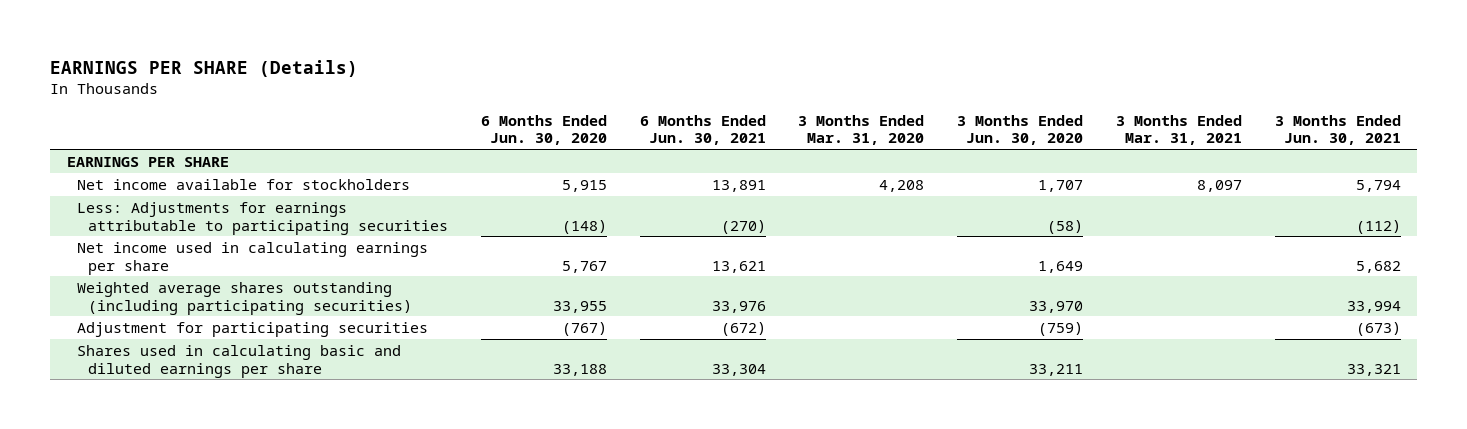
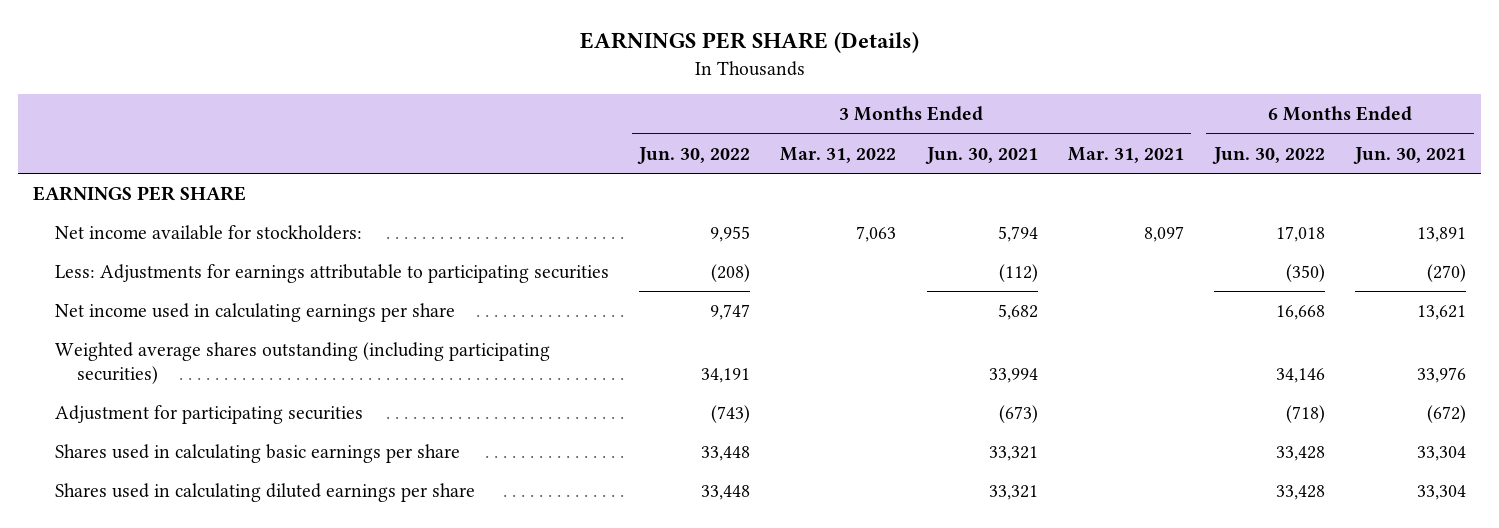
- | 6 Months Ended Jun. 30, 2020 | 6 Months Ended Jun. 30, 2021 | 3 Months Ended Mar. 31, 2020 | 3 Months Ended Jun. 30, 2020 | 3 Months Ended Mar. 31, 2021 | 3 Months Ended Jun. 30, 2021
+ | 3 Months Ended Jun. 30, 2022 | 3 Months Ended Mar. 31, 2022 | 3 Months Ended Jun. 30, 2021 | 3 Months Ended Mar. 31, 2021 | 6 Months Ended Jun. 30, 2022 | 6 Months Ended Jun. 30, 2021
- Net income available for stockholders | 5,915 | 13,891 | 4,208 | 1,707 | 8,097 | 5,794
+ Net income available for stockholders: | 9,955 | 7,063 | 5,794 | 8,097 | 17,018 | 13,891
- Shares used in calculating basic and diluted earnings per share | 33,188 | 33,304 | | 33,211 | | 33,321
+ Shares used in calculating basic earnings per share | 33,448 | | 33,321 | | 33,428 | 33,304
+ Shares used in calculating diluted earnings per share | 33,448 | | 33,321 | | 33,428 | 33,304

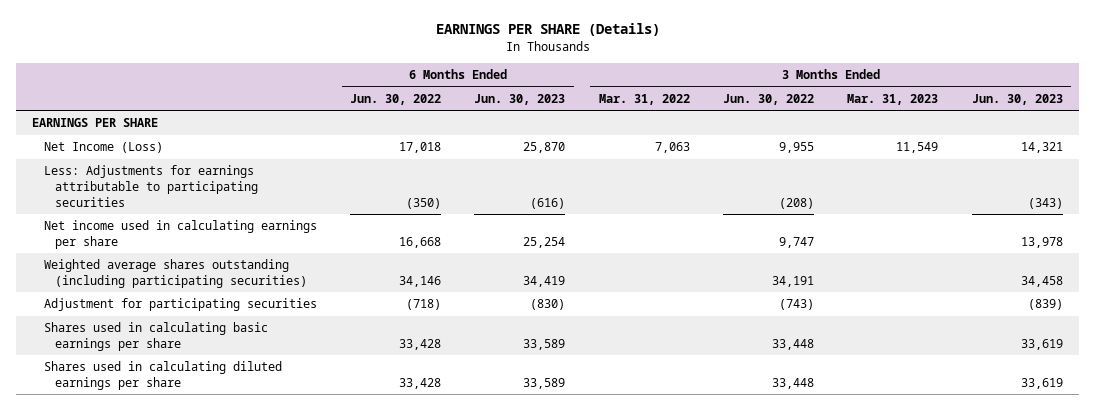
- | 3 Months Ended Jun. 30, 2022 | 3 Months Ended Mar. 31, 2022 | 3 Months Ended Jun. 30, 2021 | 3 Months Ended Mar. 31, 2021 | 6 Months Ended Jun. 30, 2022 | 6 Months Ended Jun. 30, 2021
+ | 6 Months Ended Jun. 30, 2022 | 6 Months Ended Jun. 30, 2023 | 3 Months Ended Mar. 31, 2022 | 3 Months Ended Jun. 30, 2022 | 3 Months Ended Mar. 31, 2023 | 3 Months Ended Jun. 30, 2023
- Net income available for stockholders: | 9,955 | 7,063 | 5,794 | 8,097 | 17,018 | 13,891
+ Net Income (Loss) | 17,018 | 25,870 | 7,063 | 9,955 | 11,549 | 14,321

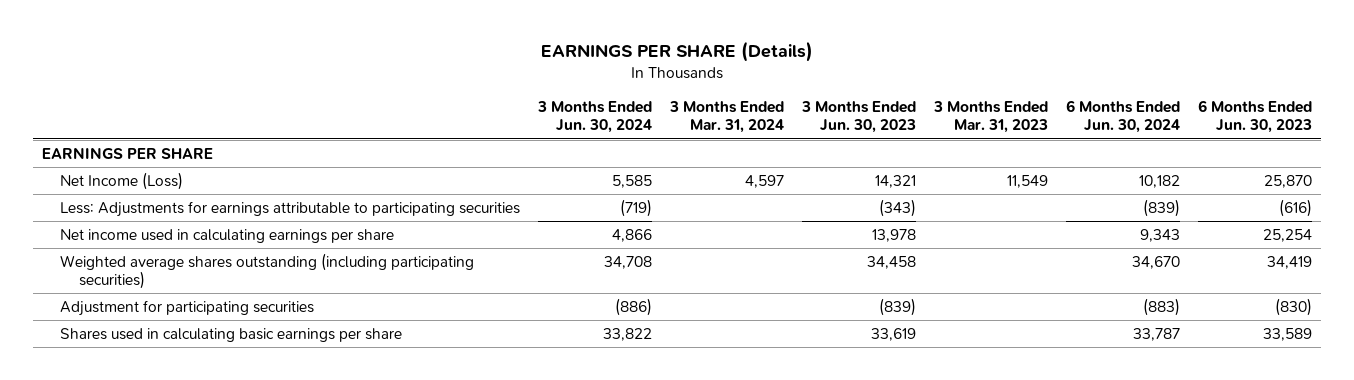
- | 6 Months Ended Jun. 30, 2022 | 6 Months Ended Jun. 30, 2023 | 3 Months Ended Mar. 31, 2022 | 3 Months Ended Jun. 30, 2022 | 3 Months Ended Mar. 31, 2023 | 3 Months Ended Jun. 30, 2023
+ | 3 Months Ended Jun. 30, 2024 | 3 Months Ended Mar. 31, 2024 | 3 Months Ended Jun. 30, 2023 | 3 Months Ended Mar. 31, 2023 | 6 Months Ended Jun. 30, 2024 | 6 Months Ended Jun. 30, 2023
- Shares used in calculating diluted earnings per share | 33,428 | 33,589 | | 33,448 | | 33,619

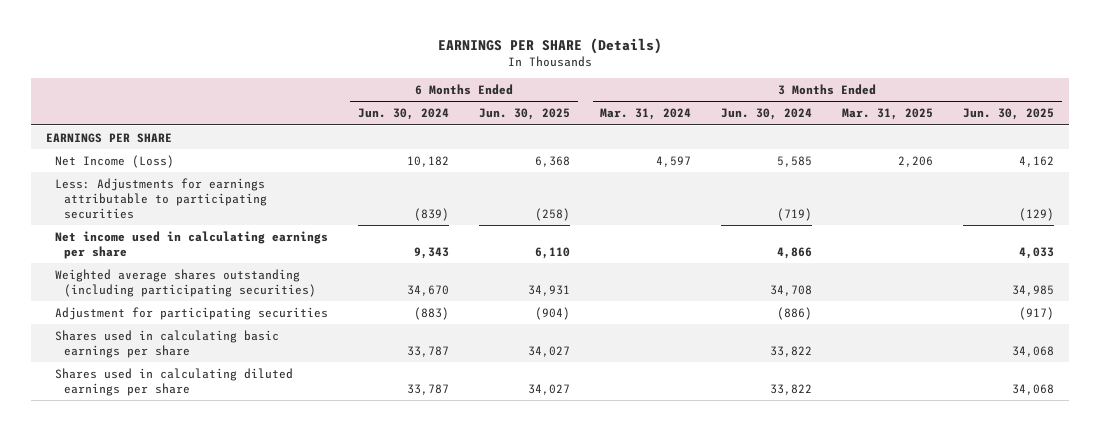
- | 3 Months Ended Jun. 30, 2024 | 3 Months Ended Mar. 31, 2024 | 3 Months Ended Jun. 30, 2023 | 3 Months Ended Mar. 31, 2023 | 6 Months Ended Jun. 30, 2024 | 6 Months Ended Jun. 30, 2023
+ | 6 Months Ended Jun. 30, 2024 | 6 Months Ended Jun. 30, 2025 | 3 Months Ended Mar. 31, 2024 | 3 Months Ended Jun. 30, 2024 | 3 Months Ended Mar. 31, 2025 | 3 Months Ended Jun. 30, 2025
+ Shares used in calculating diluted earnings per share | 33,787 | 34,027 | | 33,822 | | 34,068

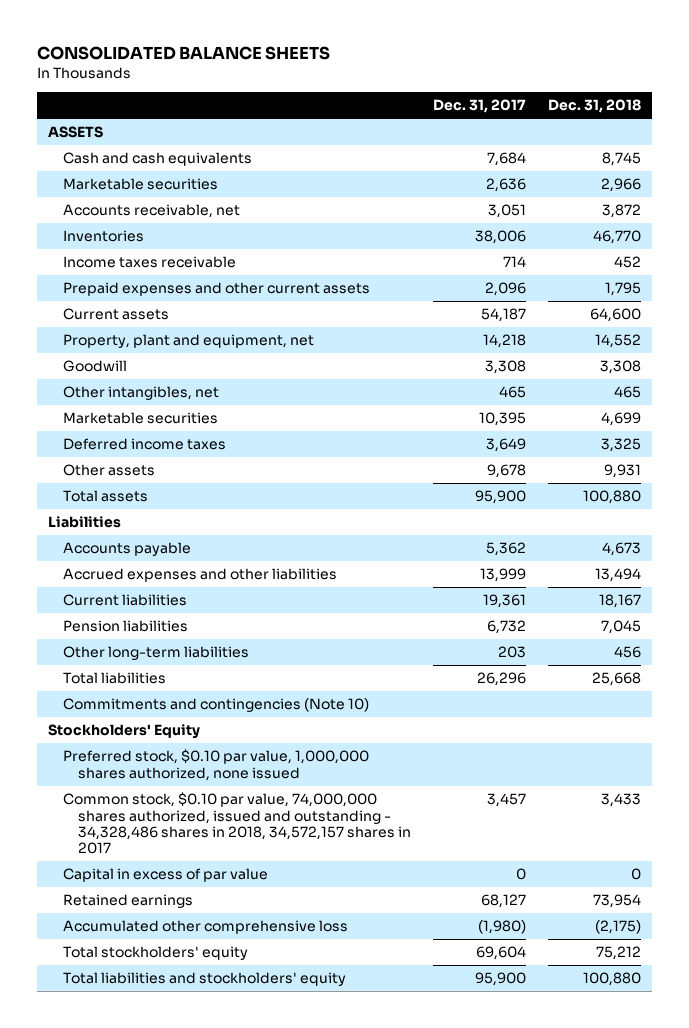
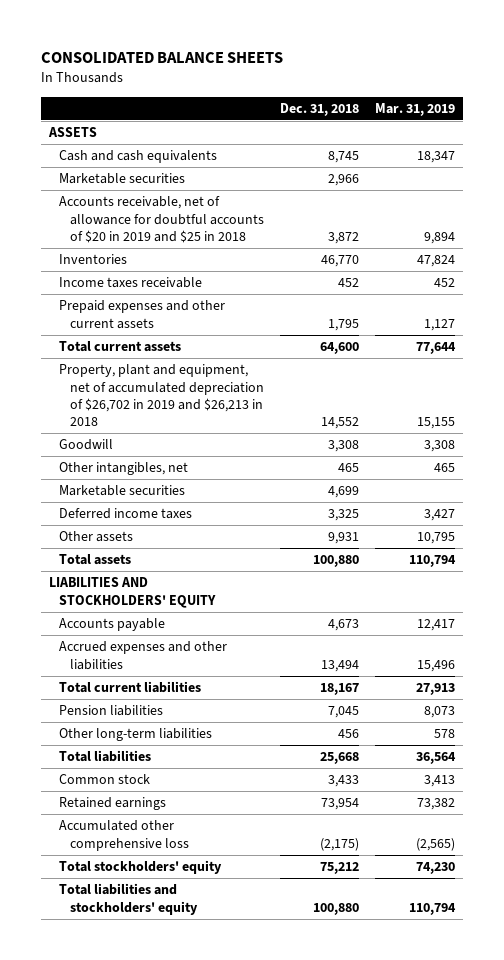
- | Dec. 31, 2017 | Dec. 31, 2018
+ | Dec. 31, 2018 | Mar. 31, 2019
- Accounts receivable, net | 3,051 | 3,872
+ Accounts receivable, net of allowance for doubtful accounts of $20 in 2019 and $25 in 2018 | 3,872 | 9,894
- Current assets | 54,187 | 64,600
- Property, plant and equipment, net | 14,218 | 14,552
+ Total current assets | 64,600 | 77,644
+ Property, plant and equipment, net of accumulated depreciation of $26,702 in 2019 and $26,213 in 2018 | 14,552 | 15,155
- Liabilities
+ LIABILITIES AND STOCKHOLDERS' EQUITY
- Current liabilities | 19,361 | 18,167
+ Total current liabilities | 18,167 | 27,913
- Commitments and contingencies (Note 10)
- Stockholders' Equity
- Preferred stock, $0.10 par value, 1,000,000 shares authorized, none issued
- Common stock, $0.10 par value, 74,000,000 shares authorized, issued and outstanding - 34,328,486 shares in 2018, 34,572,157 shares in 2017 | 3,457 | 3,433
- Capital in excess of par value | 0 | 0
+ Common stock | 3,433 | 3,413

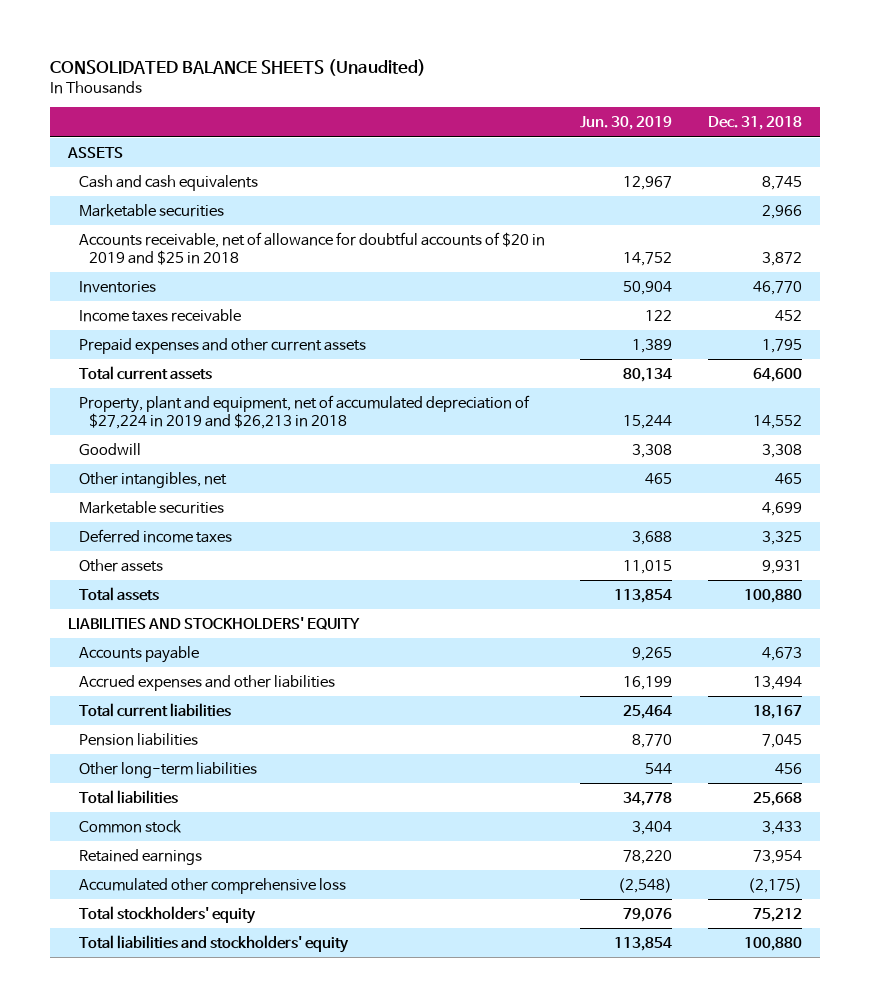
- CONSOLIDATED BALANCE SHEETS
+ CONSOLIDATED BALANCE SHEETS (Unaudited)
- | Dec. 31, 2018 | Mar. 31, 2019
+ | Jun. 30, 2019 | Dec. 31, 2018
- Property, plant and equipment, net of accumulated depreciation of $26,702 in 2019 and $26,213 in 2018 | 14,552 | 15,155
+ Property, plant and equipment, net of accumulated depreciation of $27,224 in 2019 and $26,213 in 2018 | 15,244 | 14,552

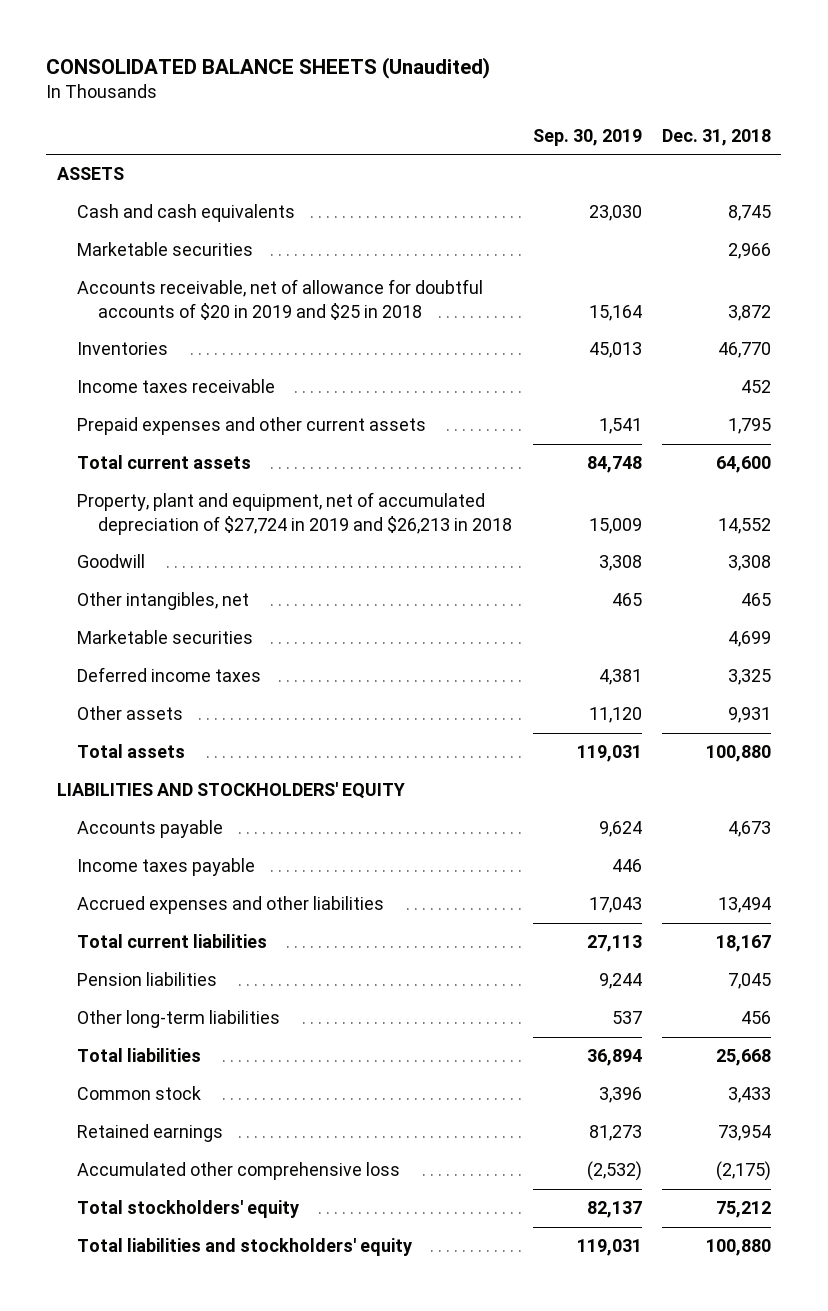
- | Jun. 30, 2019 | Dec. 31, 2018
+ | Sep. 30, 2019 | Dec. 31, 2018
- Property, plant and equipment, net of accumulated depreciation of $27,224 in 2019 and $26,213 in 2018 | 15,244 | 14,552
+ Property, plant and equipment, net of accumulated depreciation of $27,724 in 2019 and $26,213 in 2018 | 15,009 | 14,552
+ Income taxes payable | 446 |

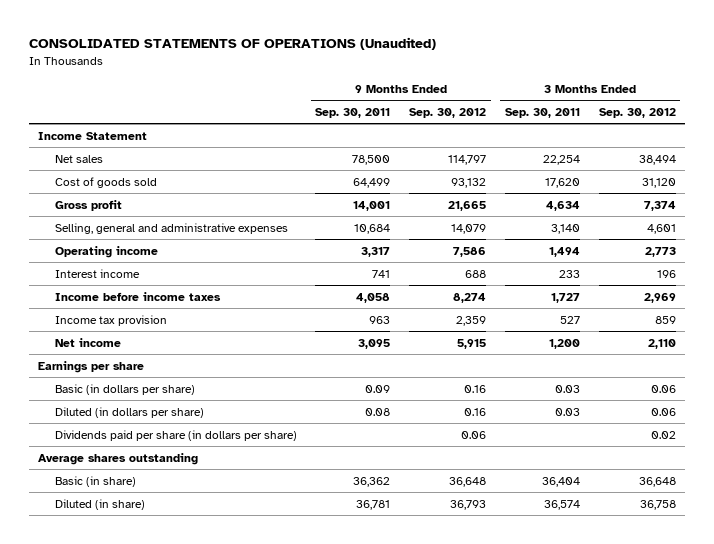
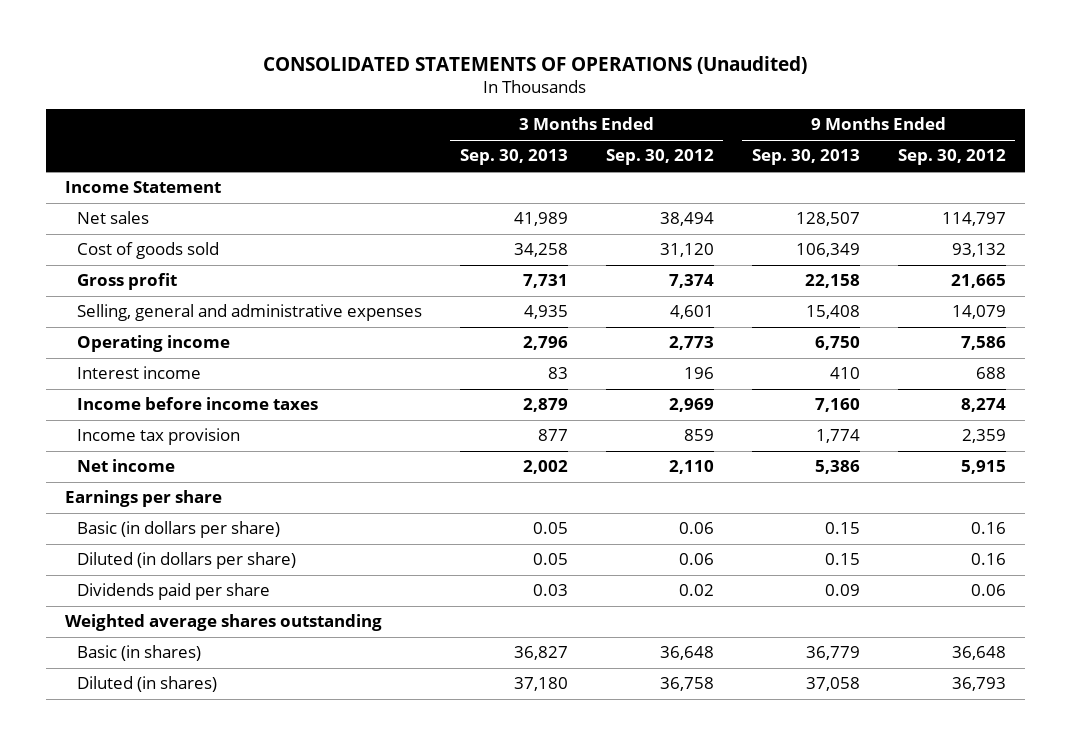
- | 9 Months Ended Sep. 30, 2011 | 9 Months Ended Sep. 30, 2012 | 3 Months Ended Sep. 30, 2011 | 3 Months Ended Sep. 30, 2012
+ | 3 Months Ended Sep. 30, 2013 | 3 Months Ended Sep. 30, 2012 | 9 Months Ended Sep. 30, 2013 | 9 Months Ended Sep. 30, 2012
- Dividends paid per share (in dollars per share) | | 0.06 | | 0.02
- Average shares outstanding
- Basic (in share) | 36,362 | 36,648 | 36,404 | 36,648
- Diluted (in share) | 36,781 | 36,793 | 36,574 | 36,758
+ Dividends paid per share | 0.03 | 0.02 | 0.09 | 0.06
+ Weighted average shares outstanding
+ Basic (in shares) | 36,827 | 36,648 | 36,779 | 36,648
+ Diluted (in shares) | 37,180 | 36,758 | 37,058 | 36,793

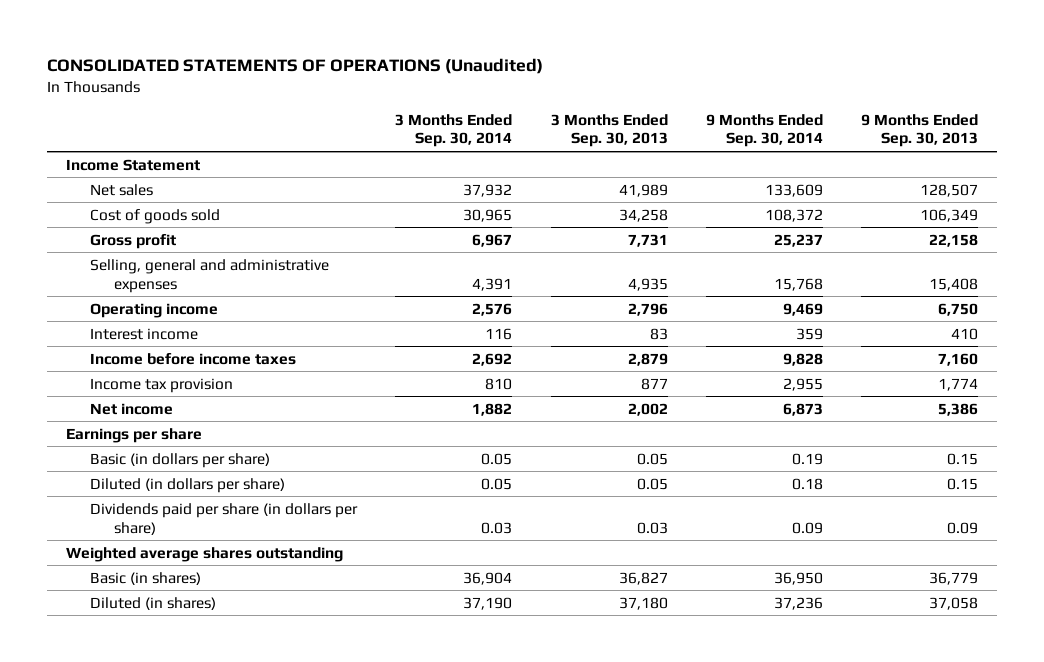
- | 3 Months Ended Sep. 30, 2013 | 3 Months Ended Sep. 30, 2012 | 9 Months Ended Sep. 30, 2013 | 9 Months Ended Sep. 30, 2012
+ | 3 Months Ended Sep. 30, 2014 | 3 Months Ended Sep. 30, 2013 | 9 Months Ended Sep. 30, 2014 | 9 Months Ended Sep. 30, 2013
- Dividends paid per share | 0.03 | 0.02 | 0.09 | 0.06
+ Dividends paid per share (in dollars per share) | 0.03 | 0.03 | 0.09 | 0.09

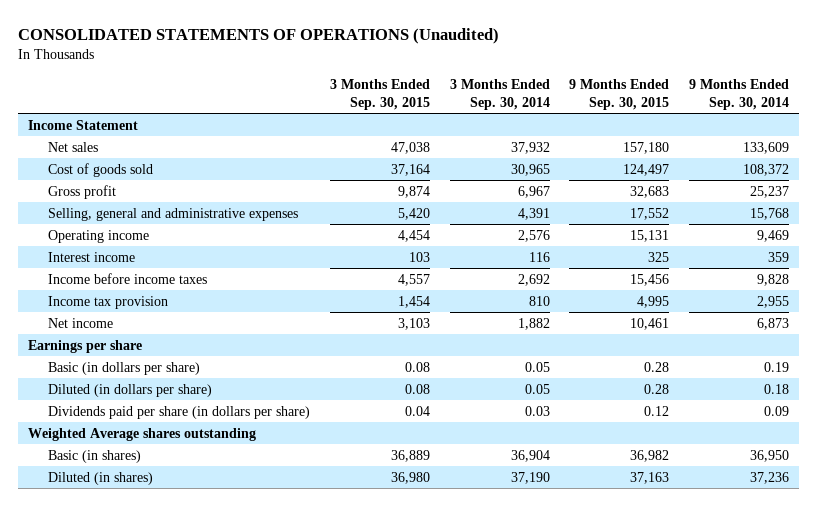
- | 3 Months Ended Sep. 30, 2014 | 3 Months Ended Sep. 30, 2013 | 9 Months Ended Sep. 30, 2014 | 9 Months Ended Sep. 30, 2013
+ | 3 Months Ended Sep. 30, 2015 | 3 Months Ended Sep. 30, 2014 | 9 Months Ended Sep. 30, 2015 | 9 Months Ended Sep. 30, 2014
- Weighted average shares outstanding
+ Weighted Average shares outstanding

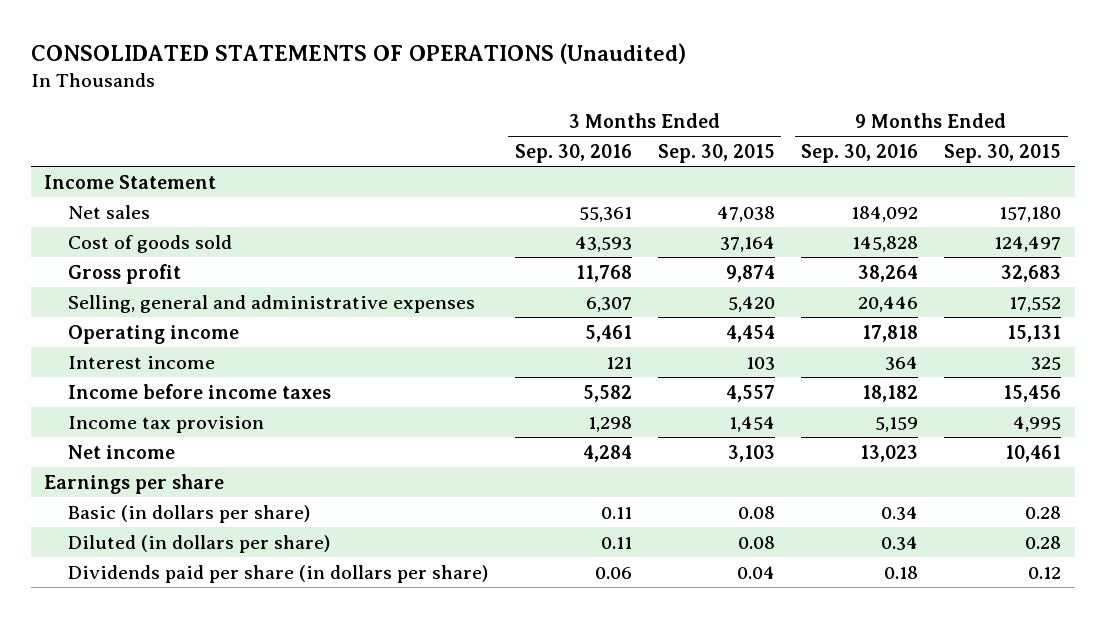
- | 3 Months Ended Sep. 30, 2015 | 3 Months Ended Sep. 30, 2014 | 9 Months Ended Sep. 30, 2015 | 9 Months Ended Sep. 30, 2014
+ | 3 Months Ended Sep. 30, 2016 | 3 Months Ended Sep. 30, 2015 | 9 Months Ended Sep. 30, 2016 | 9 Months Ended Sep. 30, 2015
- Weighted Average shares outstanding
- Basic (in shares) | 36,889 | 36,904 | 36,982 | 36,950
- Diluted (in shares) | 36,980 | 37,190 | 37,163 | 37,236

